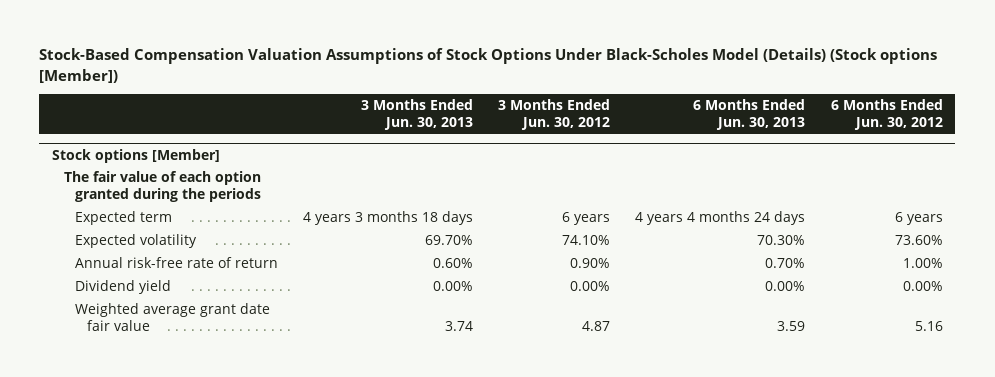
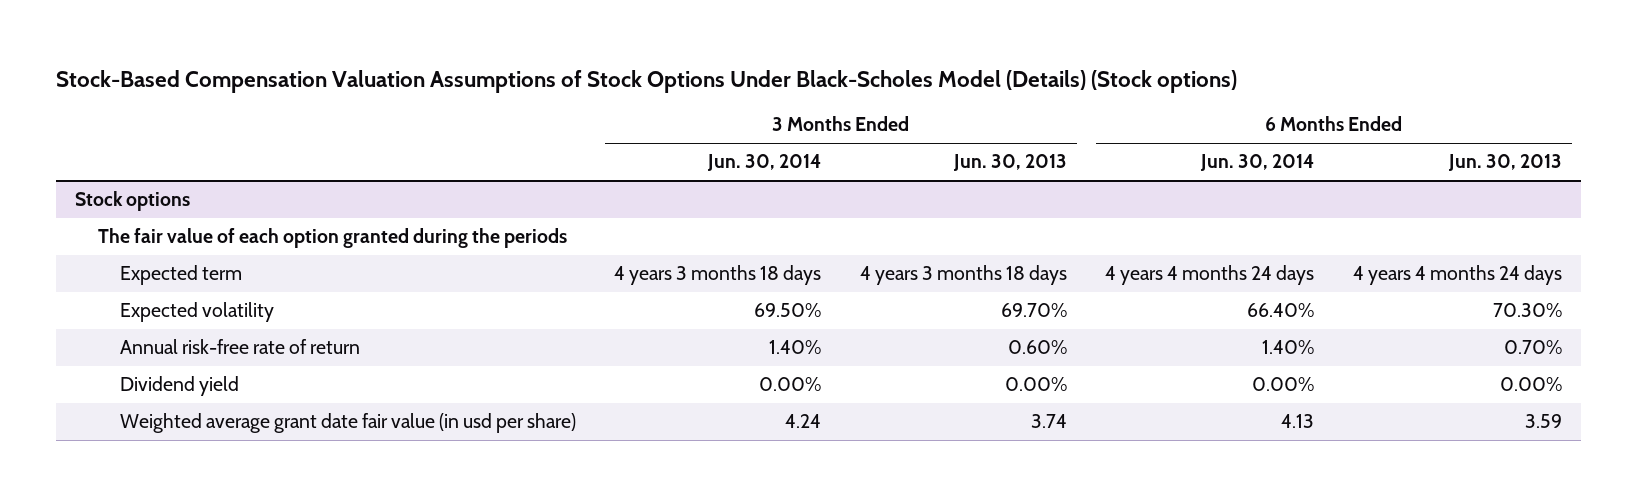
- Stock-Based Compensation Valuation Assumptions of Stock Options Under Black-Scholes Model (Details) (Stock options [Member])
+ Stock-Based Compensation Valuation Assumptions of Stock Options Under Black-Scholes Model (Details) (Stock options)
- | 3 Months Ended Jun. 30, 2013 | 3 Months Ended Jun. 30, 2012 | 6 Months Ended Jun. 30, 2013 | 6 Months Ended Jun. 30, 2012
+ | 3 Months Ended Jun. 30, 2014 | 3 Months Ended Jun. 30, 2013 | 6 Months Ended Jun. 30, 2014 | 6 Months Ended Jun. 30, 2013
- Stock options [Member]
+ Stock options
- Weighted average grant date fair value | 3.74 | 4.87 | 3.59 | 5.16
+ Weighted average grant date fair value (in usd per share) | 4.24 | 3.74 | 4.13 | 3.59

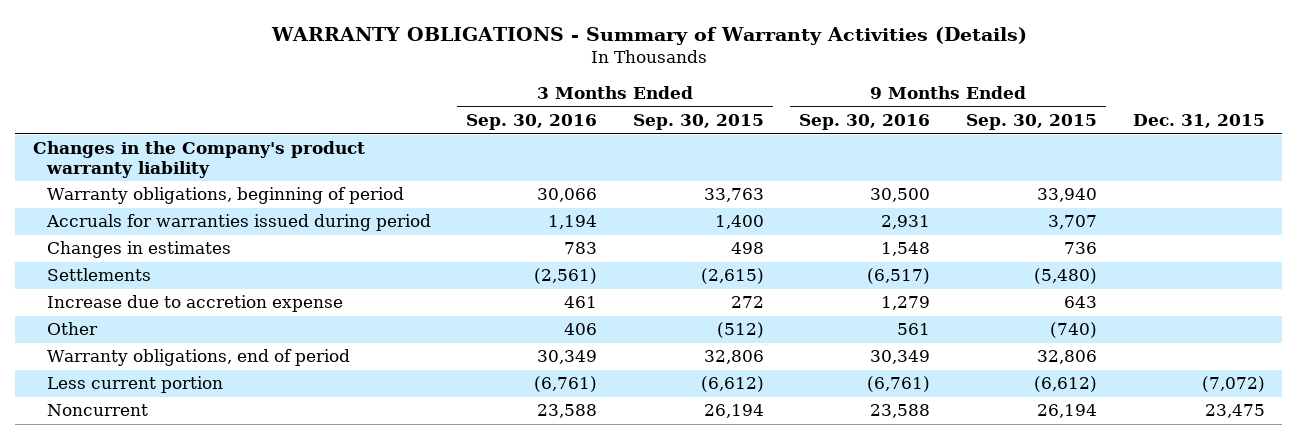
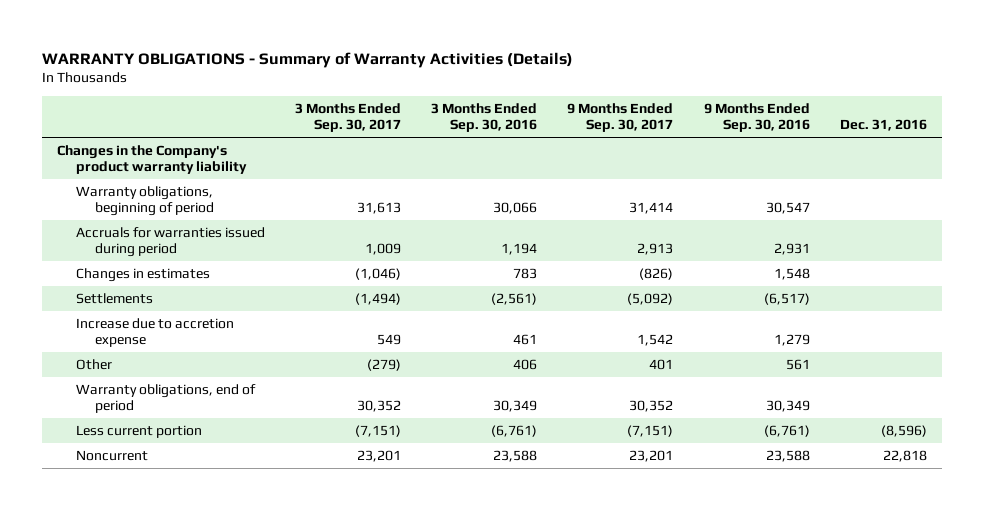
- | 3 Months Ended Sep. 30, 2016 | 3 Months Ended Sep. 30, 2015 | 9 Months Ended Sep. 30, 2016 | 9 Months Ended Sep. 30, 2015 | Dec. 31, 2015
+ | 3 Months Ended Sep. 30, 2017 | 3 Months Ended Sep. 30, 2016 | 9 Months Ended Sep. 30, 2017 | 9 Months Ended Sep. 30, 2016 | Dec. 31, 2016
- Warranty obligations, beginning of period | 30,066 | 33,763 | 30,500 | 33,940 |
+ Warranty obligations, beginning of period | 31,613 | 30,066 | 31,414 | 30,547 |

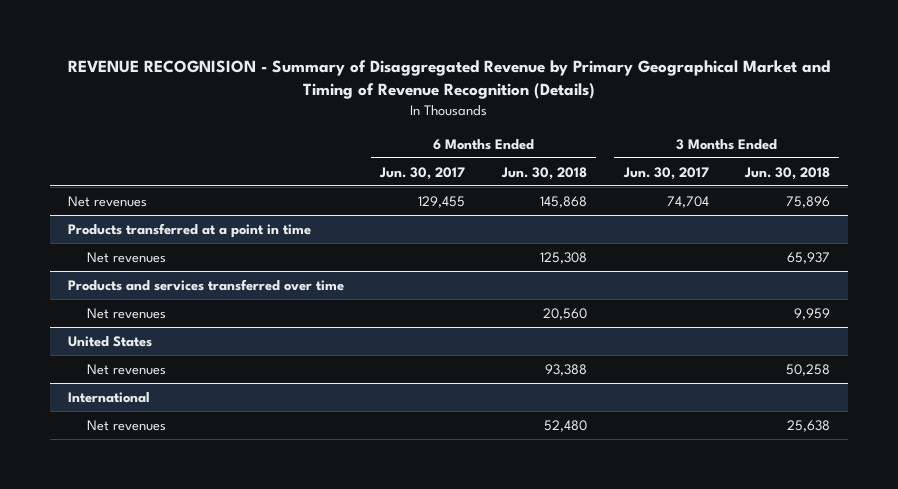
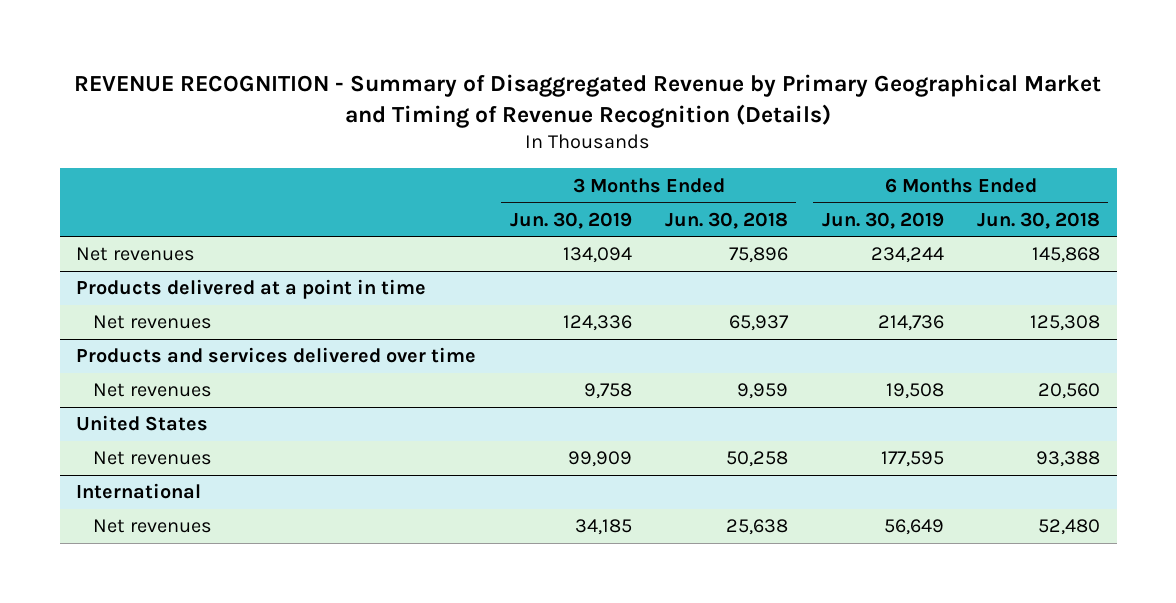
- REVENUE RECOGNISION - Summary of Disaggregated Revenue by Primary Geographical Market and Timing of Revenue Recognition (Details)
+ REVENUE RECOGNITION - Summary of Disaggregated Revenue by Primary Geographical Market and Timing of Revenue Recognition (Details)
- | 6 Months Ended Jun. 30, 2017 | 6 Months Ended Jun. 30, 2018 | 3 Months Ended Jun. 30, 2017 | 3 Months Ended Jun. 30, 2018
+ | 3 Months Ended Jun. 30, 2019 | 3 Months Ended Jun. 30, 2018 | 6 Months Ended Jun. 30, 2019 | 6 Months Ended Jun. 30, 2018
- Products transferred at a point in time
+ Products delivered at a point in time
- Products and services transferred over time
+ Products and services delivered over time

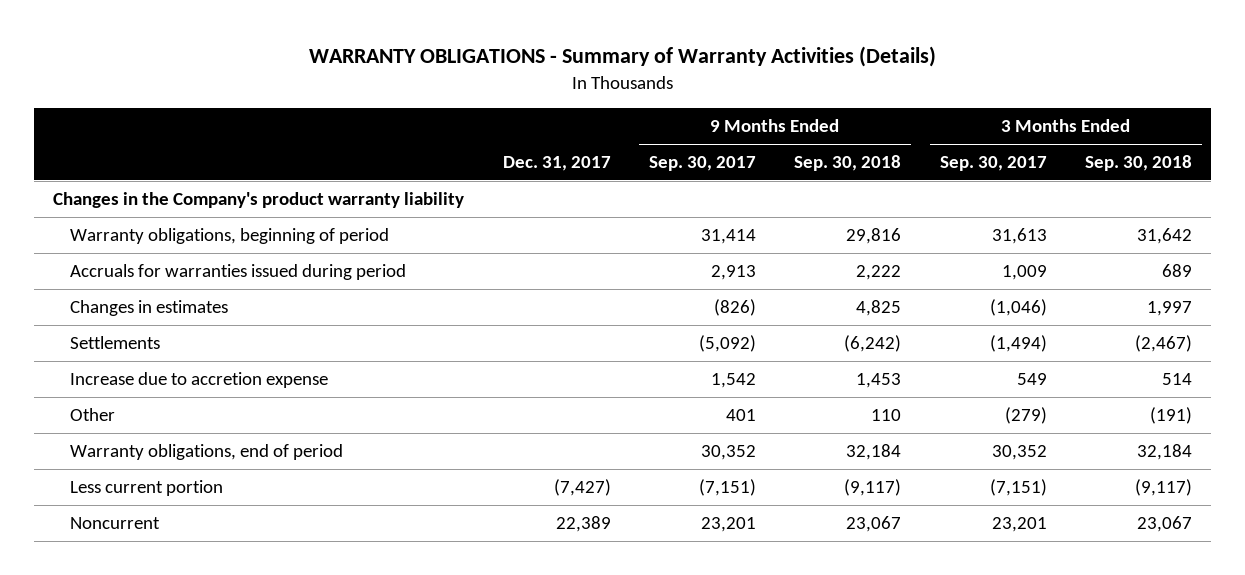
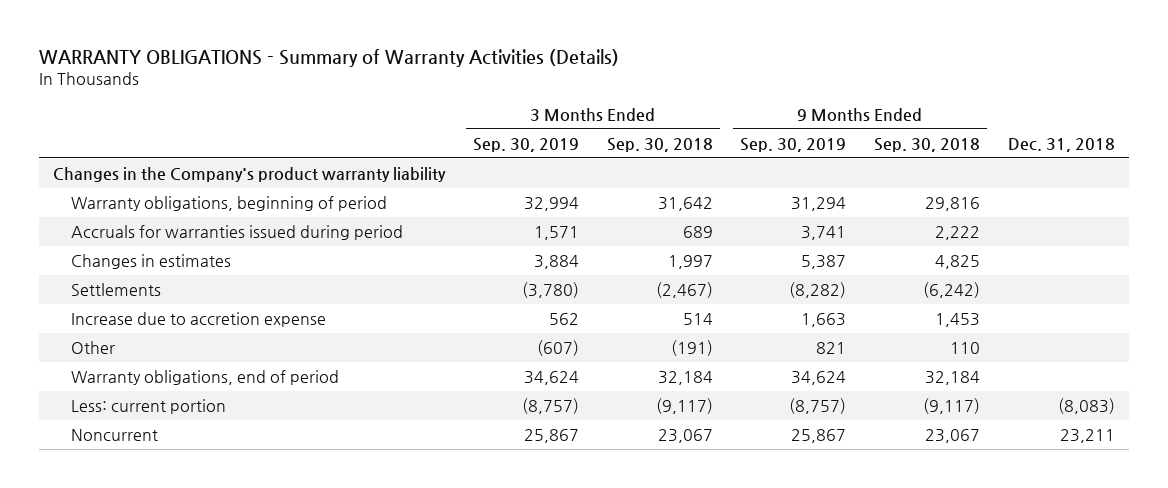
- | Dec. 31, 2017 | 9 Months Ended Sep. 30, 2017 | 9 Months Ended Sep. 30, 2018 | 3 Months Ended Sep. 30, 2017 | 3 Months Ended Sep. 30, 2018
+ | 3 Months Ended Sep. 30, 2019 | 3 Months Ended Sep. 30, 2018 | 9 Months Ended Sep. 30, 2019 | 9 Months Ended Sep. 30, 2018 | Dec. 31, 2018
- Less current portion | (7,427) | (7,151) | (9,117) | (7,151) | (9,117)
+ Less: current portion | (8,757) | (9,117) | (8,757) | (9,117) | (8,083)

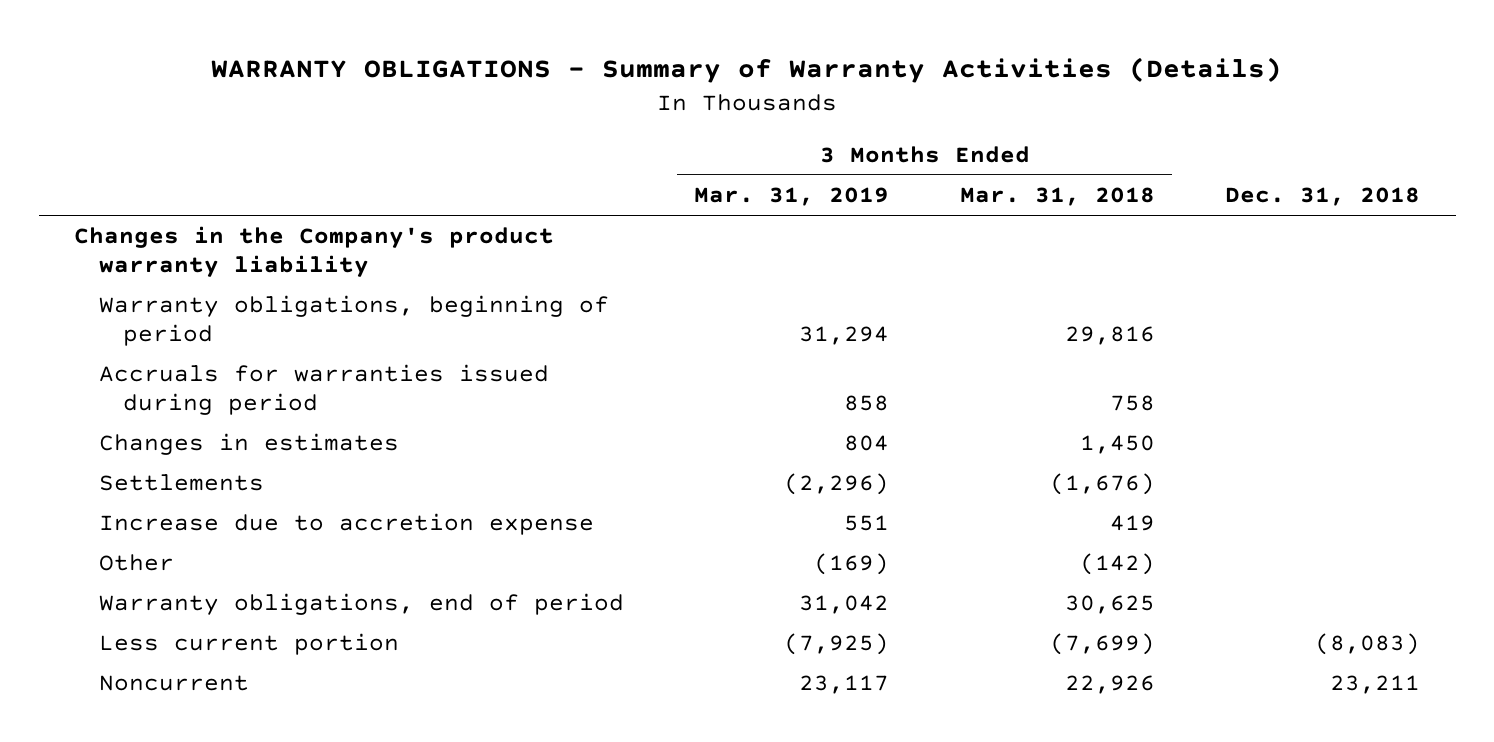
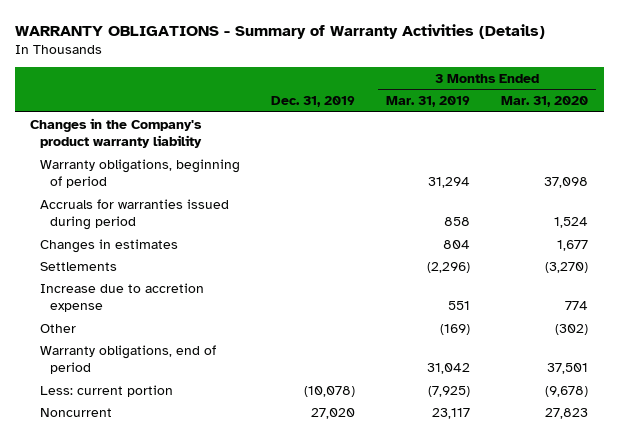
- | 3 Months Ended Mar. 31, 2019 | 3 Months Ended Mar. 31, 2018 | Dec. 31, 2018
+ | Dec. 31, 2019 | 3 Months Ended Mar. 31, 2019 | 3 Months Ended Mar. 31, 2020
- Less current portion | (7,925) | (7,699) | (8,083)
+ Less: current portion | (10,078) | (7,925) | (9,678)

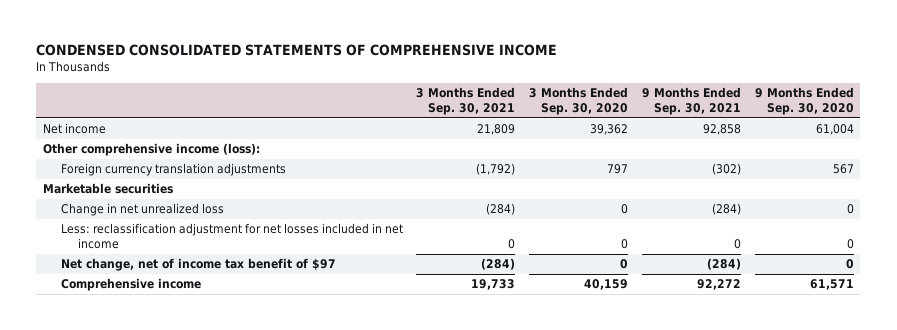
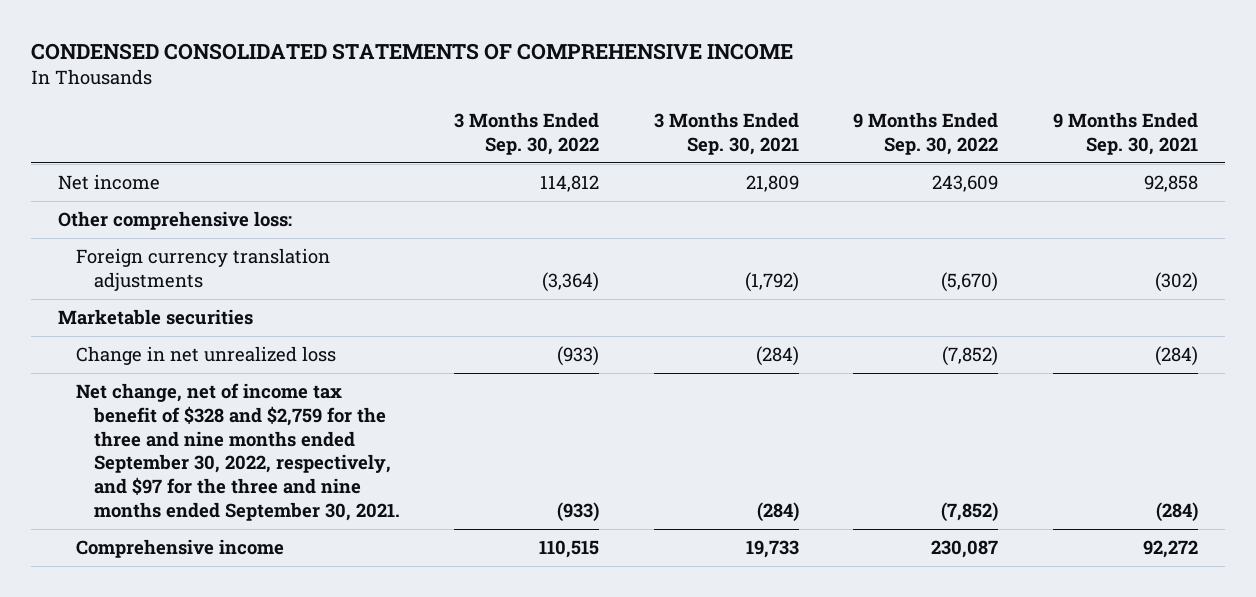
- | 3 Months Ended Sep. 30, 2021 | 3 Months Ended Sep. 30, 2020 | 9 Months Ended Sep. 30, 2021 | 9 Months Ended Sep. 30, 2020
+ | 3 Months Ended Sep. 30, 2022 | 3 Months Ended Sep. 30, 2021 | 9 Months Ended Sep. 30, 2022 | 9 Months Ended Sep. 30, 2021
- Other comprehensive income (loss):
+ Other comprehensive loss:
- Less: reclassification adjustment for net losses included in net income | 0 | 0 | 0 | 0
- Net change, net of income tax benefit of $97 | (284) | 0 | (284) | 0
+ Net change, net of income tax benefit of $328 and $2,759 for the three and nine months ended September 30, 2022, respectively, and $97 for the three and nine months ended September 30, 2021. | (933) | (284) | (7,852) | (284)

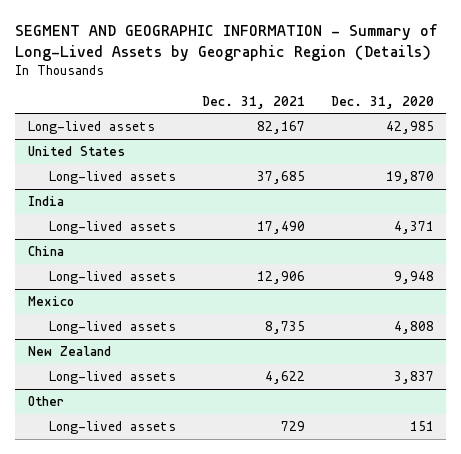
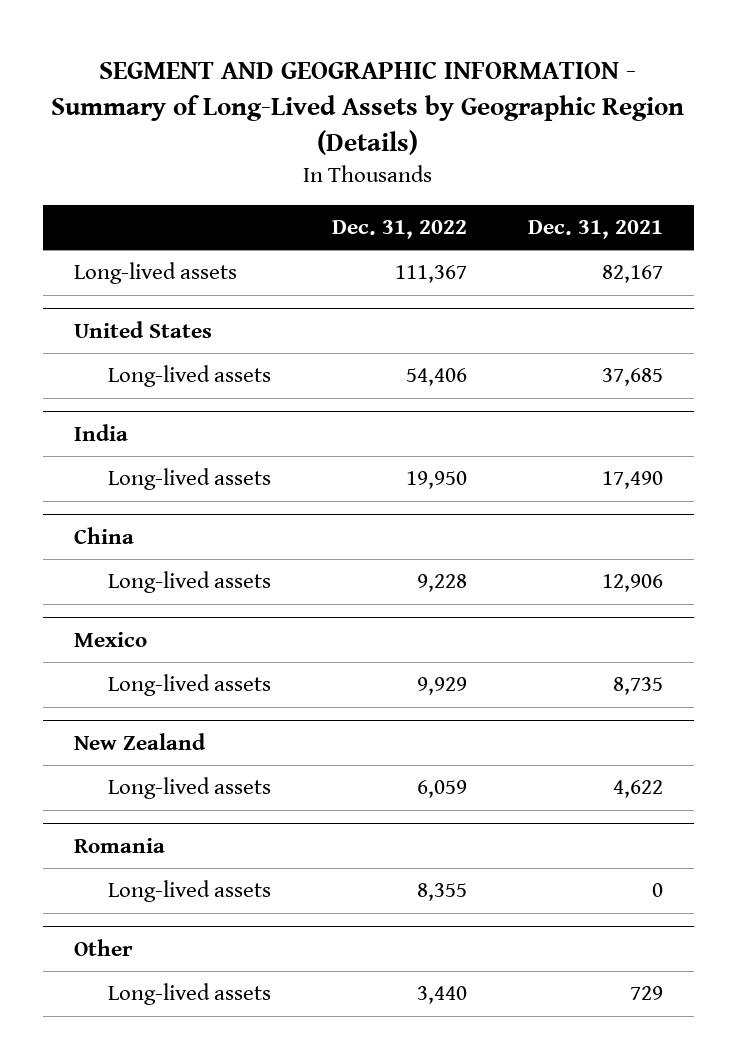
- | Dec. 31, 2021 | Dec. 31, 2020
+ | Dec. 31, 2022 | Dec. 31, 2021
+ Romania
+ Long-lived assets | 8,355 | 0

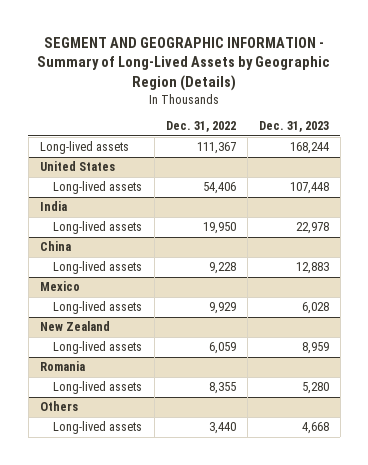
- | Dec. 31, 2022 | Dec. 31, 2021
+ | Dec. 31, 2022 | Dec. 31, 2023
- Other
+ Others

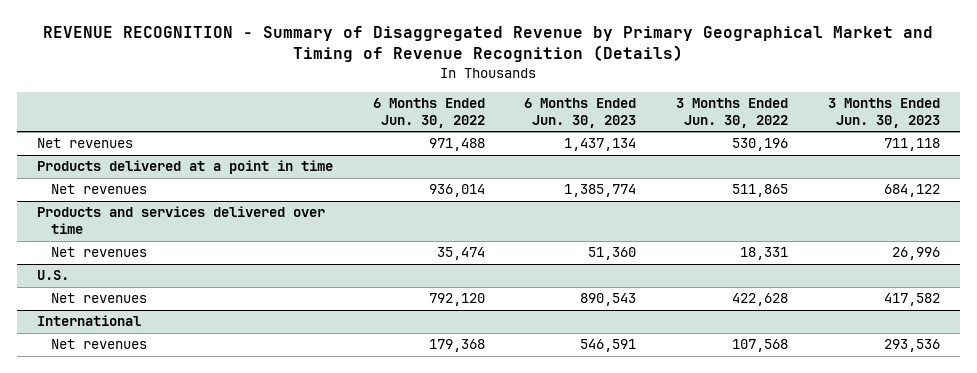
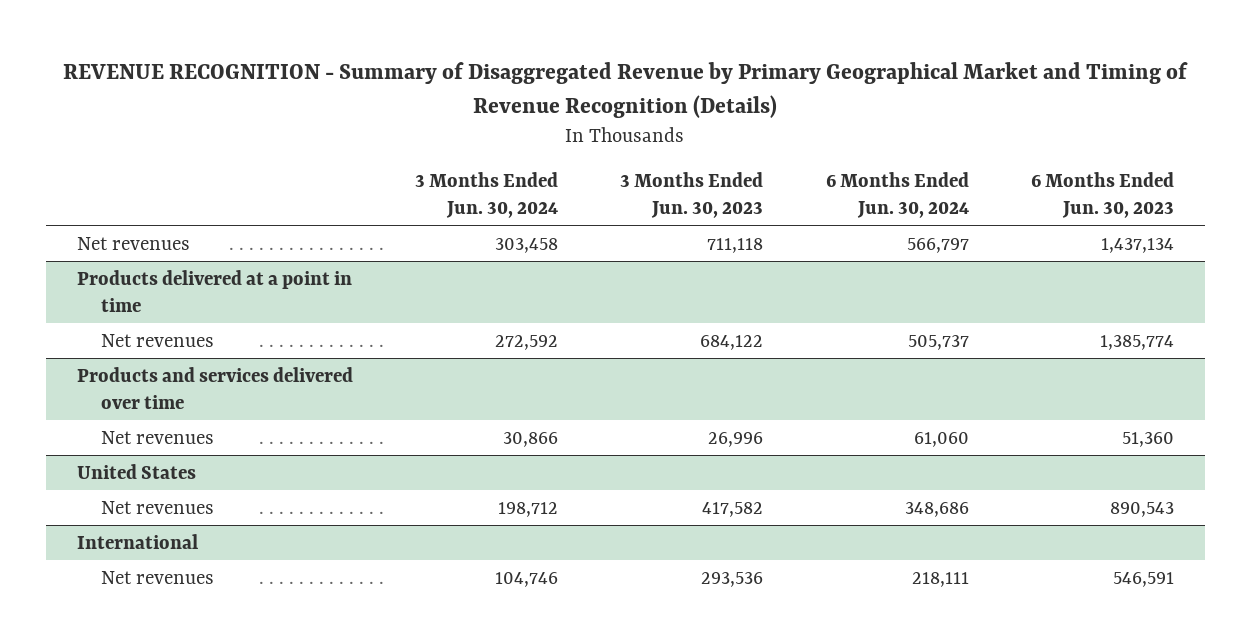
- | 6 Months Ended Jun. 30, 2022 | 6 Months Ended Jun. 30, 2023 | 3 Months Ended Jun. 30, 2022 | 3 Months Ended Jun. 30, 2023
+ | 3 Months Ended Jun. 30, 2024 | 3 Months Ended Jun. 30, 2023 | 6 Months Ended Jun. 30, 2024 | 6 Months Ended Jun. 30, 2023
- U.S.
+ United States

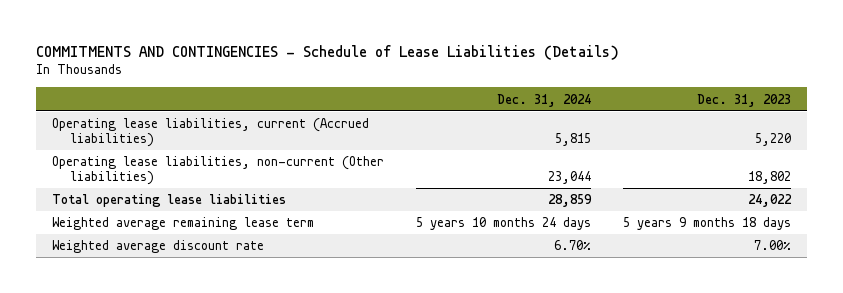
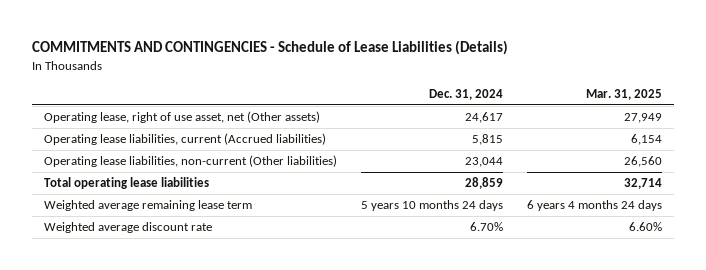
- | Dec. 31, 2024 | Dec. 31, 2023
+ | Dec. 31, 2024 | Mar. 31, 2025
+ Operating lease, right of use asset, net (Other assets) | 24,617 | 27,949

